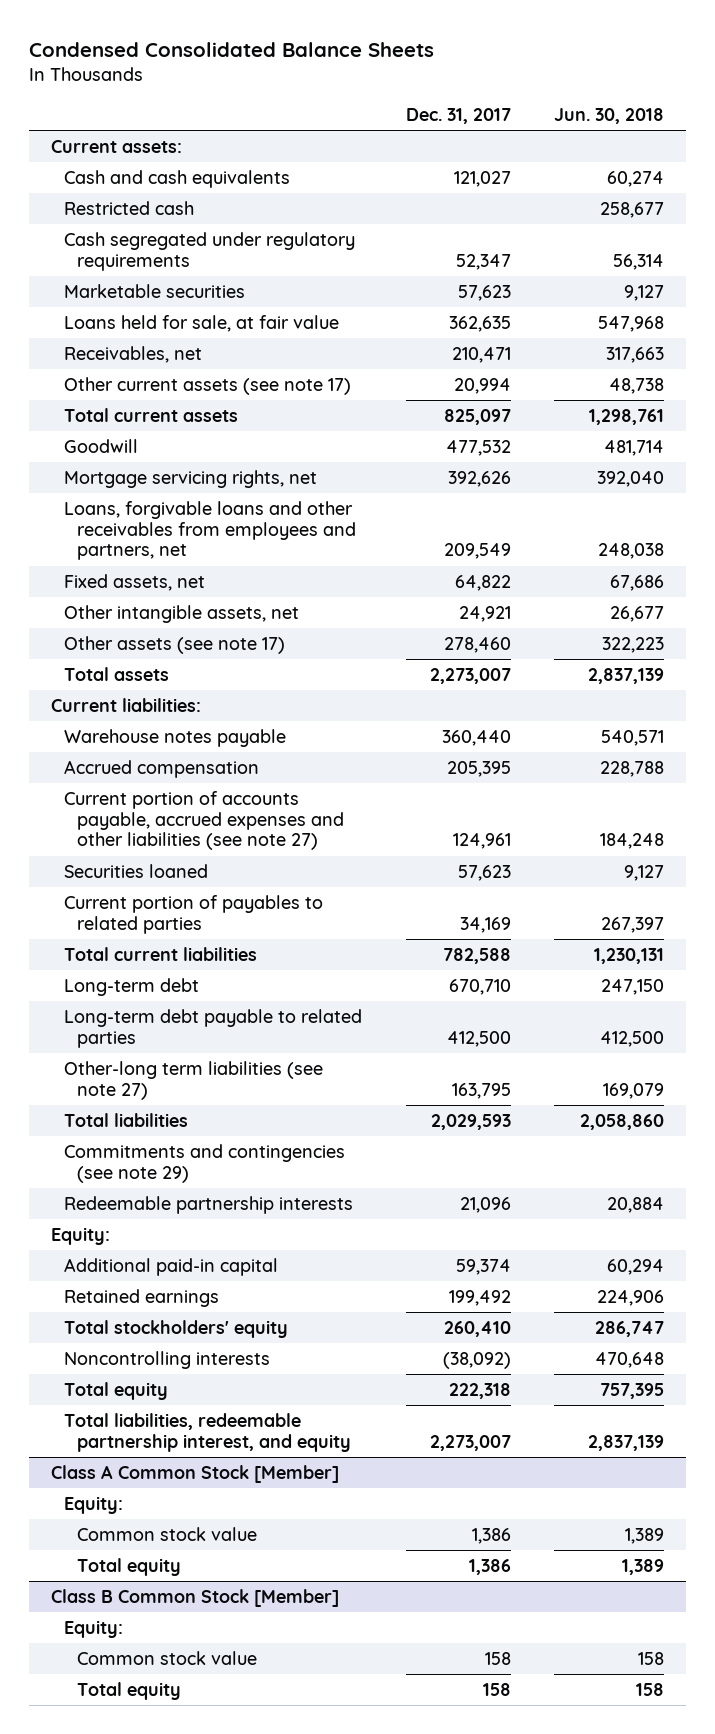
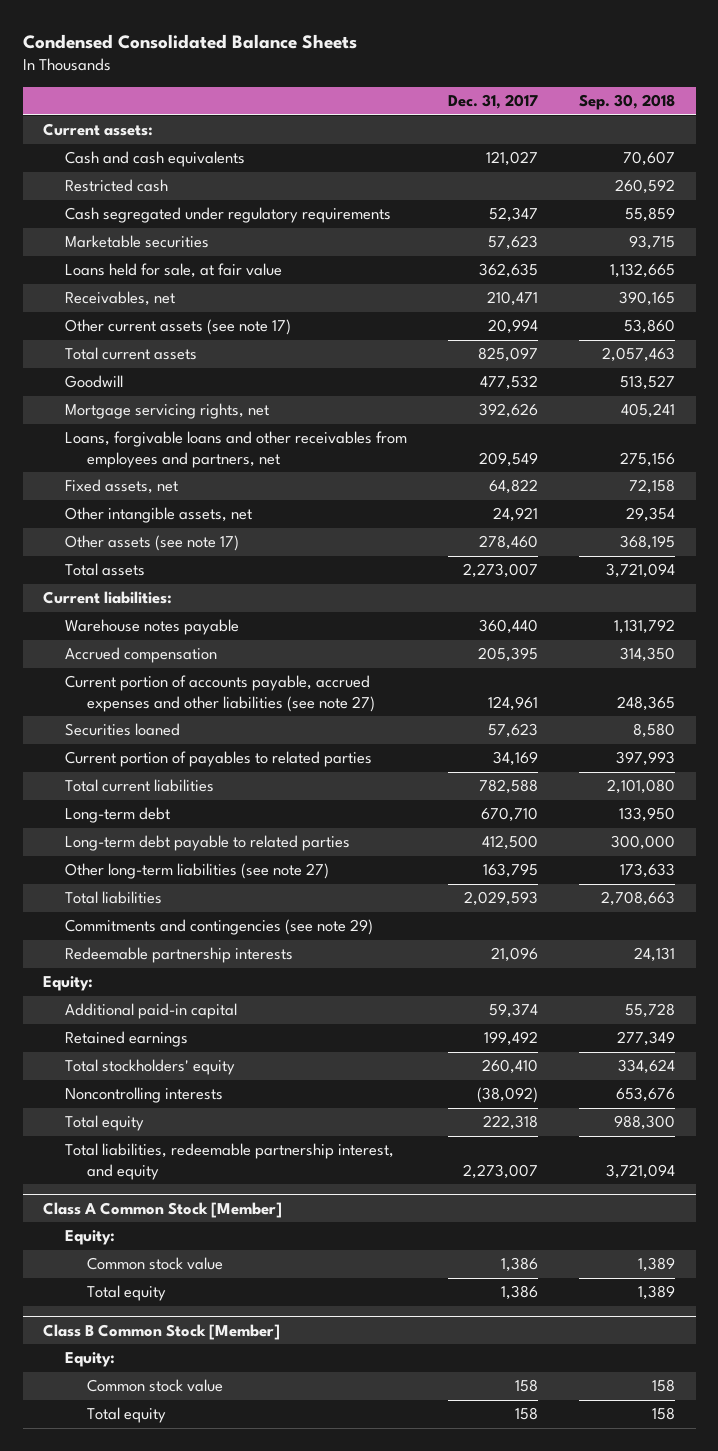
- | Dec. 31, 2017 | Jun. 30, 2018
+ | Dec. 31, 2017 | Sep. 30, 2018
- Other-long term liabilities (see note 27) | 163,795 | 169,079
+ Other long-term liabilities (see note 27) | 163,795 | 173,633

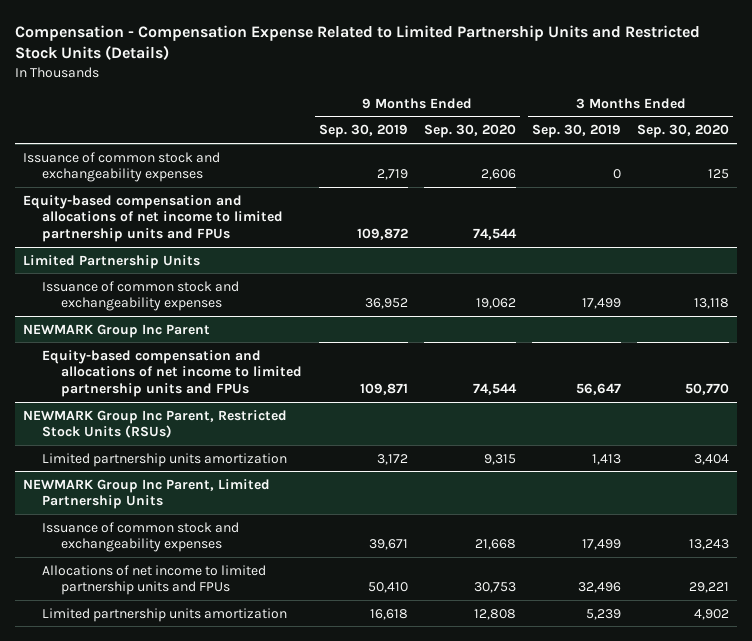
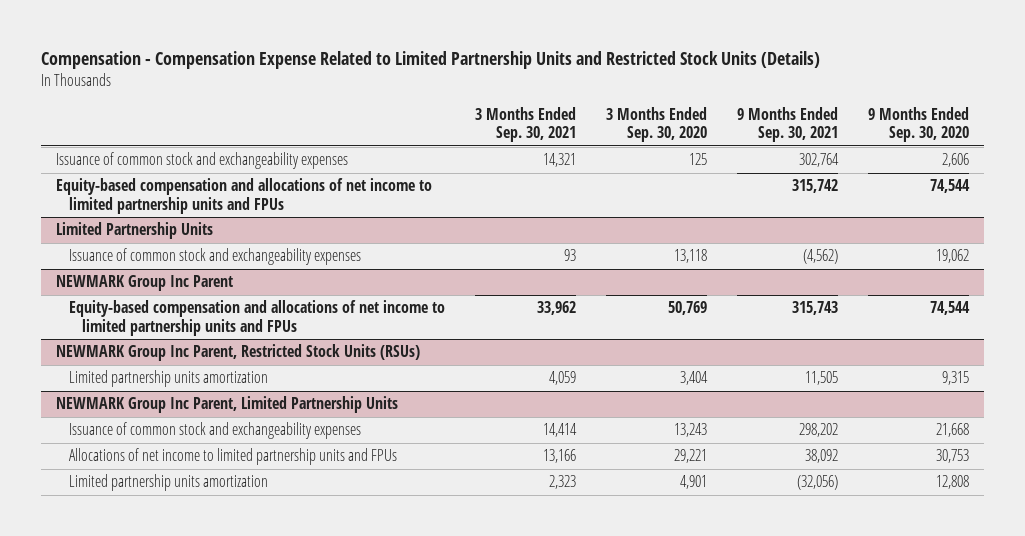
- | 9 Months Ended Sep. 30, 2019 | 9 Months Ended Sep. 30, 2020 | 3 Months Ended Sep. 30, 2019 | 3 Months Ended Sep. 30, 2020
+ | 3 Months Ended Sep. 30, 2021 | 3 Months Ended Sep. 30, 2020 | 9 Months Ended Sep. 30, 2021 | 9 Months Ended Sep. 30, 2020
@ NEWMARK Group Inc Parent
- Equity-based compensation and allocations of net income to limited partnership units and FPUs | 109,871 | 74,544 | 56,647 | 50,770
+ Equity-based compensation and allocations of net income to limited partnership units and FPUs | 33,962 | 50,769 | 315,743 | 74,544
@ NEWMARK Group Inc Parent, Limited Partnership Units
- Limited partnership units amortization | 16,618 | 12,808 | 5,239 | 4,902
+ Limited partnership units amortization | 2,323 | 4,901 | (32,056) | 12,808

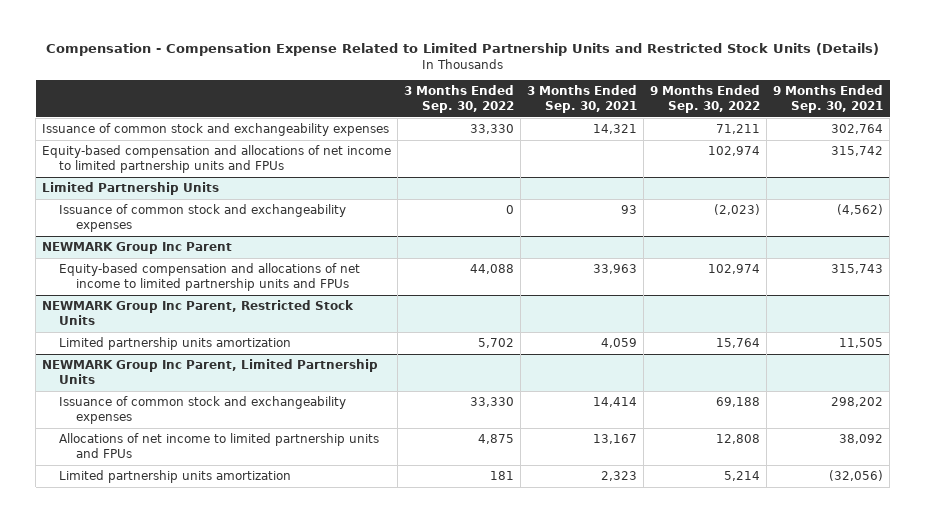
- | 3 Months Ended Sep. 30, 2021 | 3 Months Ended Sep. 30, 2020 | 9 Months Ended Sep. 30, 2021 | 9 Months Ended Sep. 30, 2020
+ | 3 Months Ended Sep. 30, 2022 | 3 Months Ended Sep. 30, 2021 | 9 Months Ended Sep. 30, 2022 | 9 Months Ended Sep. 30, 2021
@ NEWMARK Group Inc Parent
- Equity-based compensation and allocations of net income to limited partnership units and FPUs | 33,962 | 50,769 | 315,743 | 74,544
- NEWMARK Group Inc Parent, Restricted Stock Units (RSUs)
@ NEWMARK Group Inc Parent
+ Equity-based compensation and allocations of net income to limited partnership units and FPUs | 44,088 | 33,963 | 102,974 | 315,743
+ NEWMARK Group Inc Parent, Restricted Stock Units
@ NEWMARK Group Inc Parent, Limited Partnership Units
- Allocations of net income to limited partnership units and FPUs | 13,166 | 29,221 | 38,092 | 30,753
+ Allocations of net income to limited partnership units and FPUs | 4,875 | 13,167 | 12,808 | 38,092

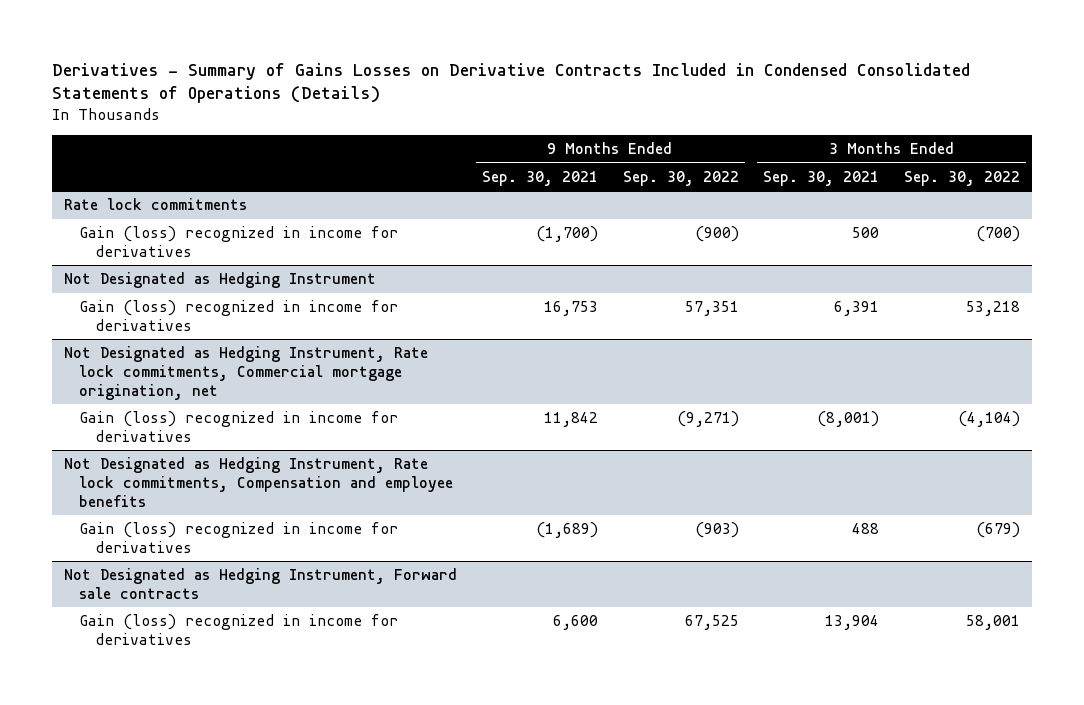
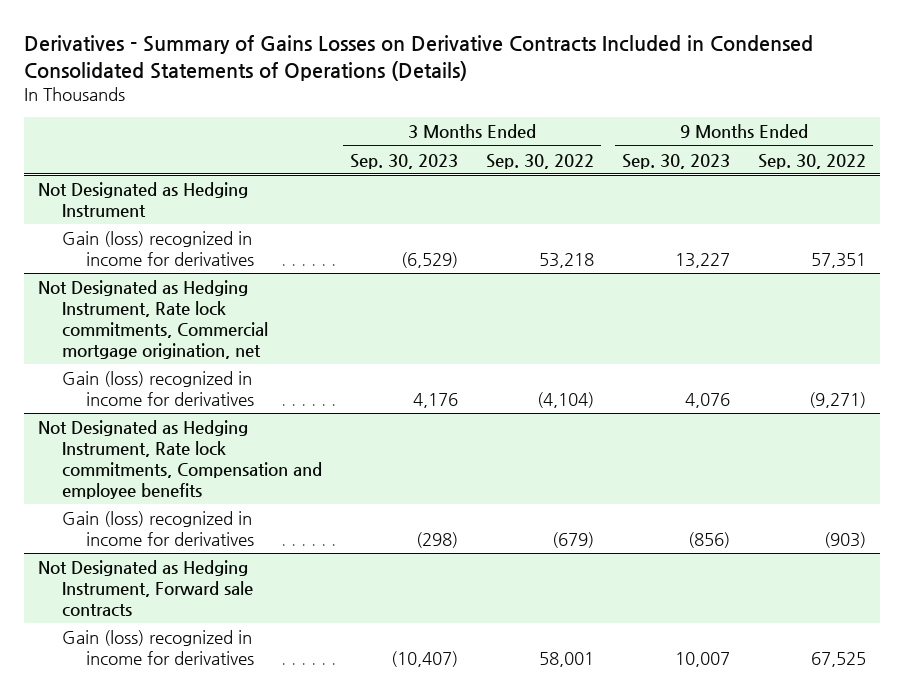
- | 9 Months Ended Sep. 30, 2021 | 9 Months Ended Sep. 30, 2022 | 3 Months Ended Sep. 30, 2021 | 3 Months Ended Sep. 30, 2022
+ | 3 Months Ended Sep. 30, 2023 | 3 Months Ended Sep. 30, 2022 | 9 Months Ended Sep. 30, 2023 | 9 Months Ended Sep. 30, 2022
- Rate lock commitments
- Gain (loss) recognized in income for derivatives | (1,700) | (900) | 500 | (700)

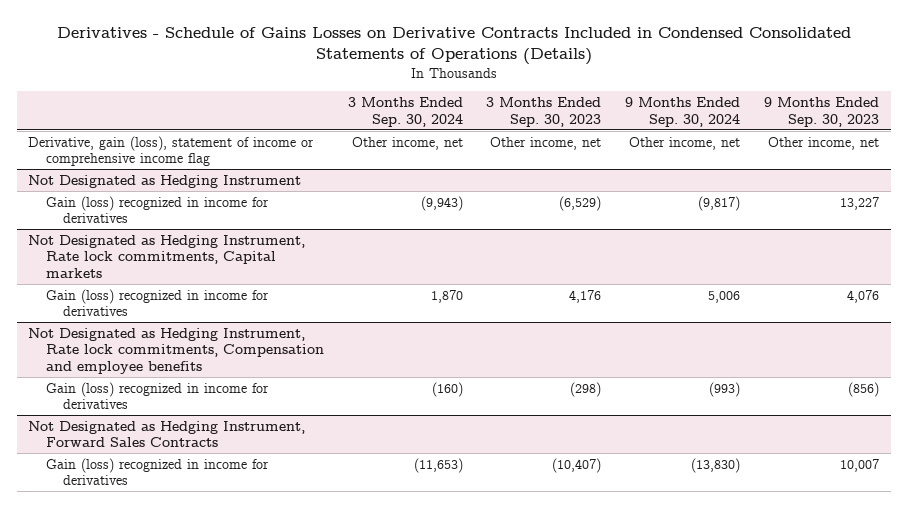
- Derivatives - Summary of Gains Losses on Derivative Contracts Included in Condensed Consolidated Statements of Operations (Details)
+ Derivatives - Schedule of Gains Losses on Derivative Contracts Included in Condensed Consolidated Statements of Operations (Details)
- | 3 Months Ended Sep. 30, 2023 | 3 Months Ended Sep. 30, 2022 | 9 Months Ended Sep. 30, 2023 | 9 Months Ended Sep. 30, 2022
+ | 3 Months Ended Sep. 30, 2024 | 3 Months Ended Sep. 30, 2023 | 9 Months Ended Sep. 30, 2024 | 9 Months Ended Sep. 30, 2023
+ Derivative, gain (loss), statement of income or comprehensive income flag | Other income, net | Other income, net | Other income, net | Other income, net
- Not Designated as Hedging Instrument, Rate lock commitments, Commercial mortgage origination, net
+ Not Designated as Hedging Instrument, Rate lock commitments, Capital markets
- Not Designated as Hedging Instrument, Forward sale contracts
+ Not Designated as Hedging Instrument, Forward Sales Contracts

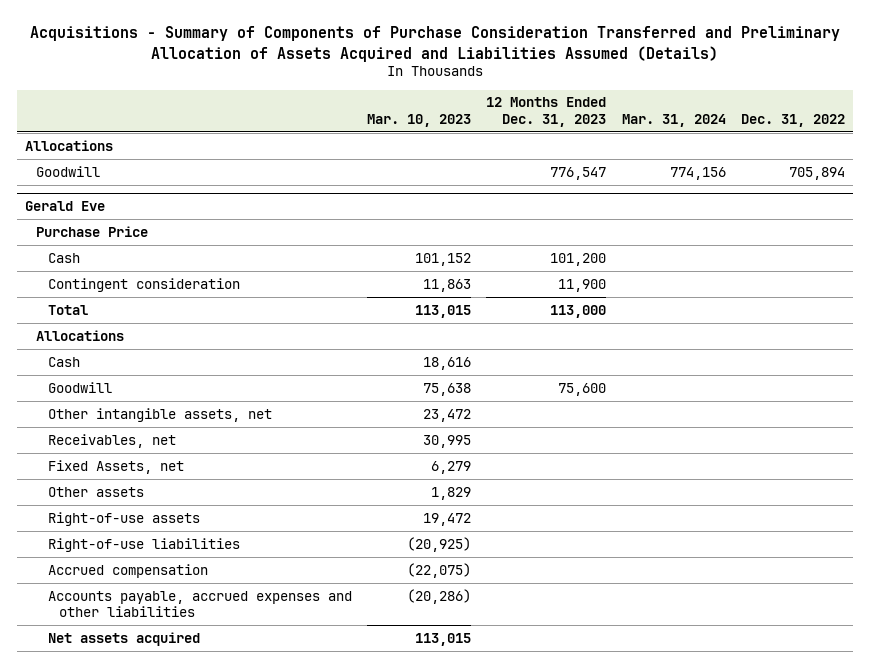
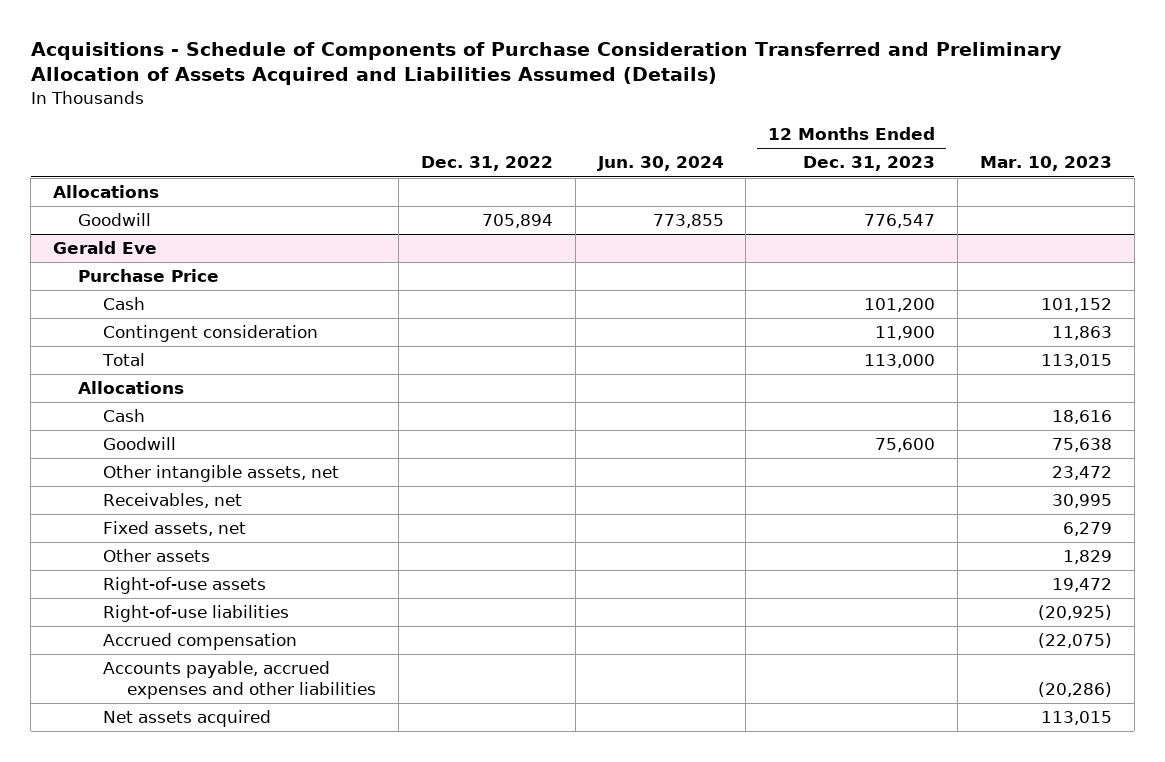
- Acquisitions - Summary of Components of Purchase Consideration Transferred and Preliminary Allocation of Assets Acquired and Liabilities Assumed (Details)
+ Acquisitions - Schedule of Components of Purchase Consideration Transferred and Preliminary Allocation of Assets Acquired and Liabilities Assumed (Details)
- | Mar. 10, 2023 | 12 Months Ended Dec. 31, 2023 | Mar. 31, 2024 | Dec. 31, 2022
+ | Dec. 31, 2022 | Jun. 30, 2024 | 12 Months Ended Dec. 31, 2023 | Mar. 10, 2023
@ Gerald Eve
- Fixed Assets, net | 6,279 | | |
+ Fixed assets, net | | | | 6,279

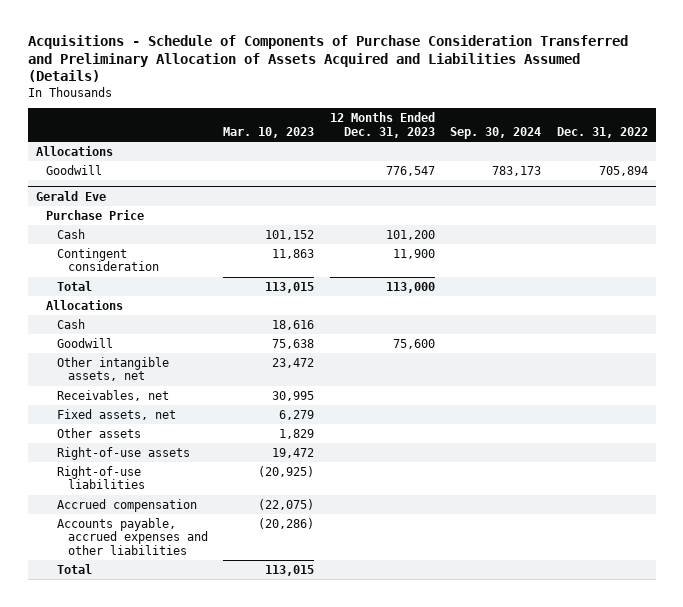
- | Dec. 31, 2022 | Jun. 30, 2024 | 12 Months Ended Dec. 31, 2023 | Mar. 10, 2023
+ | Mar. 10, 2023 | 12 Months Ended Dec. 31, 2023 | Sep. 30, 2024 | Dec. 31, 2022
@ Gerald Eve
- Net assets acquired | | | | 113,015
+ Total | 113,015 | | |

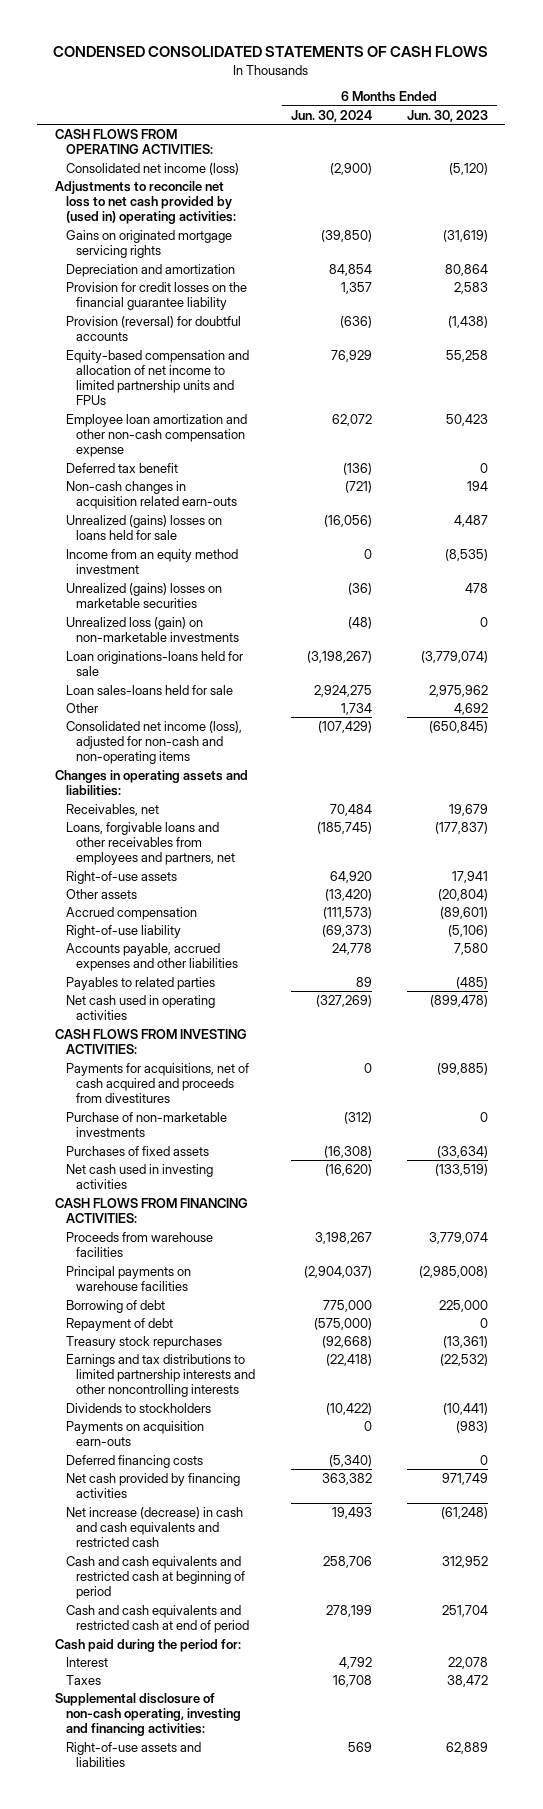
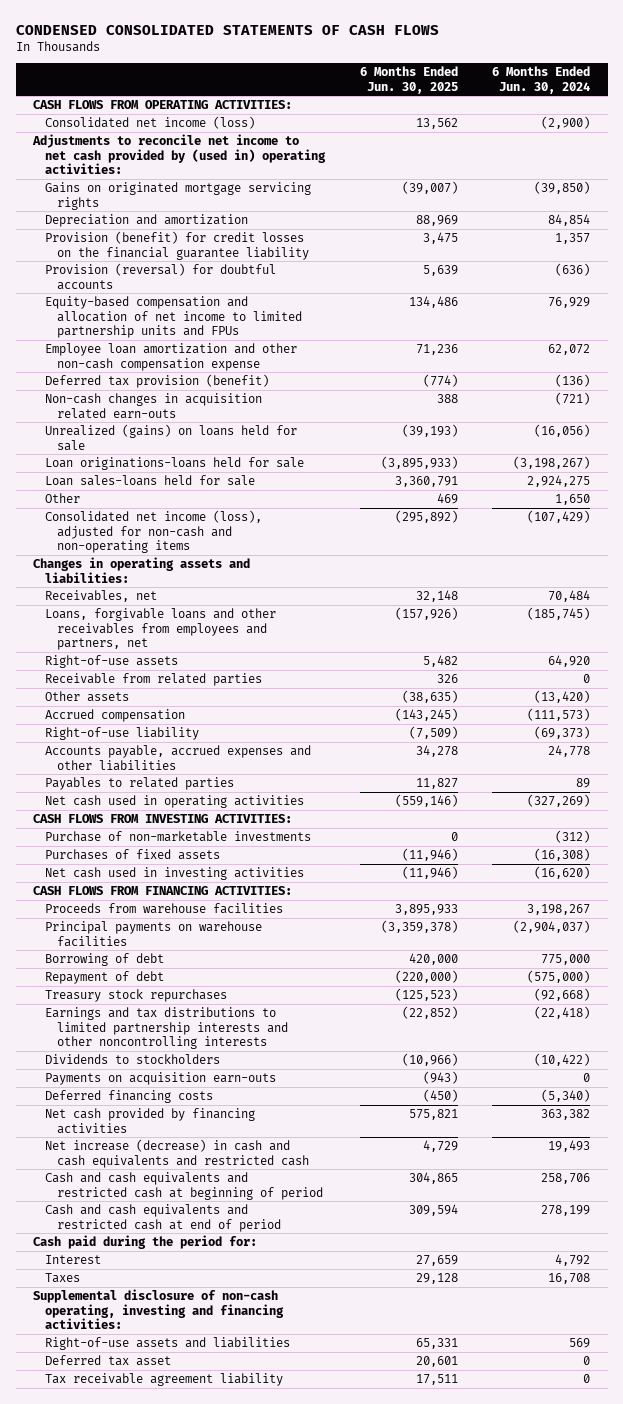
- | 6 Months Ended Jun. 30, 2024 | 6 Months Ended Jun. 30, 2023
+ | 6 Months Ended Jun. 30, 2025 | 6 Months Ended Jun. 30, 2024
- Adjustments to reconcile net loss to net cash provided by (used in) operating activities:
+ Adjustments to reconcile net income to net cash provided by (used in) operating activities:
- Provision for credit losses on the financial guarantee liability | 1,357 | 2,583
+ Provision (benefit) for credit losses on the financial guarantee liability | 3,475 | 1,357
- Deferred tax benefit | (136) | 0
+ Deferred tax provision (benefit) | (774) | (136)
- Unrealized (gains) losses on loans held for sale | (16,056) | 4,487
- Income from an equity method investment | 0 | (8,535)
- Unrealized (gains) losses on marketable securities | (36) | 478
- Unrealized loss (gain) on non-marketable investments | (48) | 0
+ Unrealized (gains) on loans held for sale | (39,193) | (16,056)
- Other | 1,734 | 4,692
+ Other | 469 | 1,650
+ Receivable from related parties | 326 | 0
- Payments for acquisitions, net of cash acquired and proceeds from divestitures | 0 | (99,885)
+ Deferred tax asset | 20,601 | 0
+ Tax receivable agreement liability | 17,511 | 0

